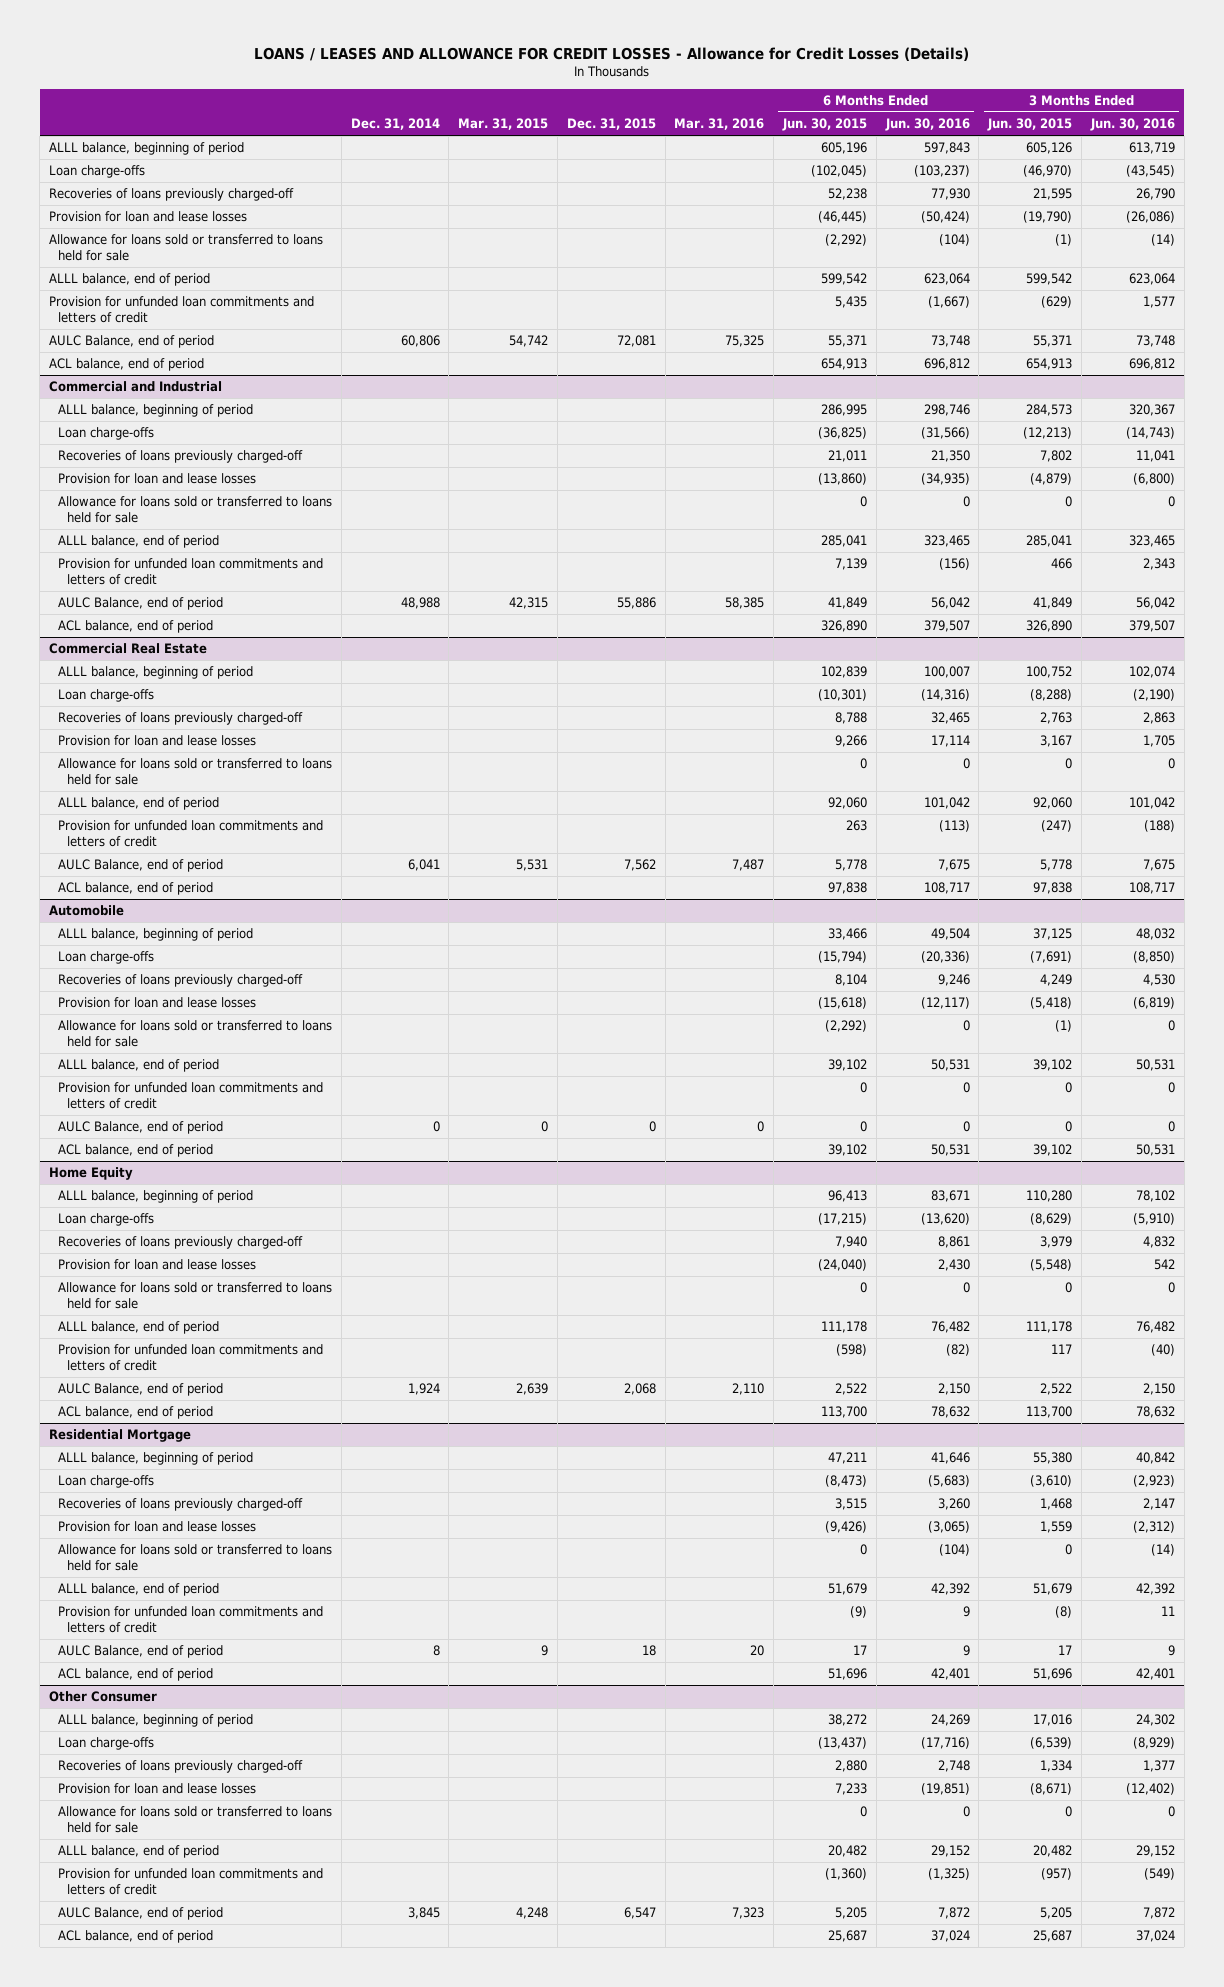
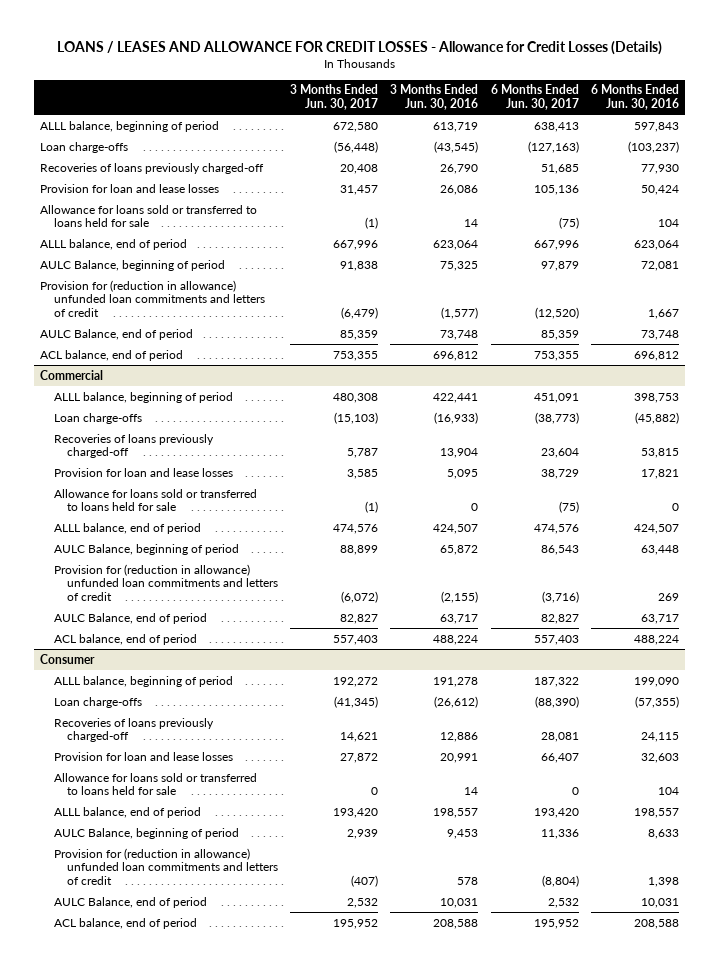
- | Dec. 31, 2014 | Mar. 31, 2015 | Dec. 31, 2015 | Mar. 31, 2016 | 6 Months Ended Jun. 30, 2015 | 6 Months Ended Jun. 30, 2016 | 3 Months Ended Jun. 30, 2015 | 3 Months Ended Jun. 30, 2016
+ | 3 Months Ended Jun. 30, 2017 | 3 Months Ended Jun. 30, 2016 | 6 Months Ended Jun. 30, 2017 | 6 Months Ended Jun. 30, 2016
- Provision for loan and lease losses | | | | | (46,445) | (50,424) | (19,790) | (26,086)
- Allowance for loans sold or transferred to loans held for sale | | | | | (2,292) | (104) | (1) | (14)
+ Provision for loan and lease losses | 31,457 | 26,086 | 105,136 | 50,424
+ Allowance for loans sold or transferred to loans held for sale | (1) | 14 | (75) | 104
- Provision for unfunded loan commitments and letters of credit | | | | | 5,435 | (1,667) | (629) | 1,577
+ AULC Balance, beginning of period | 91,838 | 75,325 | 97,879 | 72,081
+ Provision for (reduction in allowance) unfunded loan commitments and letters of credit | (6,479) | (1,577) | (12,520) | 1,667
- Commercial and Industrial
- ALLL balance, beginning of period | | | | | 286,995 | 298,746 | 284,573 | 320,367
- Loan charge-offs | | | | | (36,825) | (31,566) | (12,213) | (14,743)
- Recoveries of loans previously charged-off | | | | | 21,011 | 21,350 | 7,802 | 11,041
- Provision for loan and lease losses | | | | | (13,860) | (34,935) | (4,879) | (6,800)
- Allowance for loans sold or transferred to loans held for sale | | | | | 0 | 0 | 0 | 0
- ALLL balance, end of period | | | | | 285,041 | 323,465 | 285,041 | 323,465
- Provision for unfunded loan commitments and letters of credit | | | | | 7,139 | (156) | 466 | 2,343
- AULC Balance, end of period | 48,988 | 42,315 | 55,886 | 58,385 | 41,849 | 56,042 | 41,849 | 56,042
- ACL balance, end of period | | | | | 326,890 | 379,507 | 326,890 | 379,507
- Commercial Real Estate
- ALLL balance, beginning of period | | | | | 102,839 | 100,007 | 100,752 | 102,074
- Loan charge-offs | | | | | (10,301) | (14,316) | (8,288) | (2,190)
- Recoveries of loans previously charged-off | | | | | 8,788 | 32,465 | 2,763 | 2,863
- Provision for loan and lease losses | | | | | 9,266 | 17,114 | 3,167 | 1,705
- Allowance for loans sold or transferred to loans held for sale | | | | | 0 | 0 | 0 | 0
- ALLL balance, end of period | | | | | 92,060 | 101,042 | 92,060 | 101,042
- Provision for unfunded loan commitments and letters of credit | | | | | 263 | (113) | (247) | (188)
- AULC Balance, end of period | 6,041 | 5,531 | 7,562 | 7,487 | 5,778 | 7,675 | 5,778 | 7,675
- ACL balance, end of period | | | | | 97,838 | 108,717 | 97,838 | 108,717
- Automobile
- ALLL balance, beginning of period | | | | | 33,466 | 49,504 | 37,125 | 48,032
- Loan charge-offs | | | | | (15,794) | (20,336) | (7,691) | (8,850)
- Recoveries of loans previously charged-off | | | | | 8,104 | 9,246 | 4,249 | 4,530
- Provision for loan and lease losses | | | | | (15,618) | (12,117) | (5,418) | (6,819)
- Allowance for loans sold or transferred to loans held for sale | | | | | (2,292) | 0 | (1) | 0
- ALLL balance, end of period | | | | | 39,102 | 50,531 | 39,102 | 50,531
- Provision for unfunded loan commitments and letters of credit | | | | | 0 | 0 | 0 | 0
- AULC Balance, end of period | 0 | 0 | 0 | 0 | 0 | 0 | 0 | 0
- ACL balance, end of period | | | | | 39,102 | 50,531 | 39,102 | 50,531
- Home Equity
- ALLL balance, beginning of period | | | | | 96,413 | 83,671 | 110,280 | 78,102
- Loan charge-offs | | | | | (17,215) | (13,620) | (8,629) | (5,910)
- Recoveries of loans previously charged-off | | | | | 7,940 | 8,861 | 3,979 | 4,832
- Provision for loan and lease losses | | | | | (24,040) | 2,430 | (5,548) | 542
- Allowance for loans sold or transferred to loans held for sale | | | | | 0 | 0 | 0 | 0
- ALLL balance, end of period | | | | | 111,178 | 76,482 | 111,178 | 76,482
- Provision for unfunded loan commitments and letters of credit | | | | | (598) | (82) | 117 | (40)
- AULC Balance, end of period | 1,924 | 2,639 | 2,068 | 2,110 | 2,522 | 2,150 | 2,522 | 2,150
- ACL balance, end of period | | | | | 113,700 | 78,632 | 113,700 | 78,632
- Residential Mortgage
- ALLL balance, beginning of period | | | | | 47,211 | 41,646 | 55,380 | 40,842
- Loan charge-offs | | | | | (8,473) | (5,683) | (3,610) | (2,923)
- Recoveries of loans previously charged-off | | | | | 3,515 | 3,260 | 1,468 | 2,147
- Provision for loan and lease losses | | | | | (9,426) | (3,065) | 1,559 | (2,312)
- Allowance for loans sold or transferred to loans held for sale | | | | | 0 | (104) | 0 | (14)
- ALLL balance, end of period | | | | | 51,679 | 42,392 | 51,679 | 42,392
- Provision for unfunded loan commitments and letters of credit | | | | | (9) | 9 | (8) | 11
- AULC Balance, end of period | 8 | 9 | 18 | 20 | 17 | 9 | 17 | 9
- ACL balance, end of period | | | | | 51,696 | 42,401 | 51,696 | 42,401
- Other Consumer
- ALLL balance, beginning of period | | | | | 38,272 | 24,269 | 17,016 | 24,302
- Loan charge-offs | | | | | (13,437) | (17,716) | (6,539) | (8,929)
- Recoveries of loans previously charged-off | | | | | 2,880 | 2,748 | 1,334 | 1,377
- Provision for loan and lease losses | | | | | 7,233 | (19,851) | (8,671) | (12,402)
+ Commercial
+ ALLL balance, beginning of period | 480,308 | 422,441 | 451,091 | 398,753
+ Loan charge-offs | (15,103) | (16,933) | (38,773) | (45,882)
+ Recoveries of loans previously charged-off | 5,787 | 13,904 | 23,604 | 53,815
+ Provision for loan and lease losses | 3,585 | 5,095 | 38,729 | 17,821
- ALLL balance, end of period | | | | | 20,482 | 29,152 | 20,482 | 29,152
- Provision for unfunded loan commitments and letters of credit | | | | | (1,360) | (1,325) | (957) | (549)
- AULC Balance, end of period | 3,845 | 4,248 | 6,547 | 7,323 | 5,205 | 7,872 | 5,205 | 7,872
- ACL balance, end of period | | | | | 25,687 | 37,024 | 25,687 | 37,024
+ ALLL balance, end of period | 474,576 | 424,507 | 474,576 | 424,507
+ AULC Balance, beginning of period | 88,899 | 65,872 | 86,543 | 63,448
+ Provision for (reduction in allowance) unfunded loan commitments and letters of credit | (6,072) | (2,155) | (3,716) | 269
+ AULC Balance, end of period | 82,827 | 63,717 | 82,827 | 63,717
+ ACL balance, end of period | 557,403 | 488,224 | 557,403 | 488,224
+ Consumer
+ ALLL balance, beginning of period | 192,272 | 191,278 | 187,322 | 199,090
+ Loan charge-offs | (41,345) | (26,612) | (88,390) | (57,355)
+ Recoveries of loans previously charged-off | 14,621 | 12,886 | 28,081 | 24,115
+ Provision for loan and lease losses | 27,872 | 20,991 | 66,407 | 32,603
+ Allowance for loans sold or transferred to loans held for sale | 0 | 14 | 0 | 104
+ ALLL balance, end of period | 193,420 | 198,557 | 193,420 | 198,557
+ AULC Balance, beginning of period | 2,939 | 9,453 | 11,336 | 8,633
+ Provision for (reduction in allowance) unfunded loan commitments and letters of credit | (407) | 578 | (8,804) | 1,398
+ AULC Balance, end of period | 2,532 | 10,031 | 2,532 | 10,031
+ ACL balance, end of period | 195,952 | 208,588 | 195,952 | 208,588

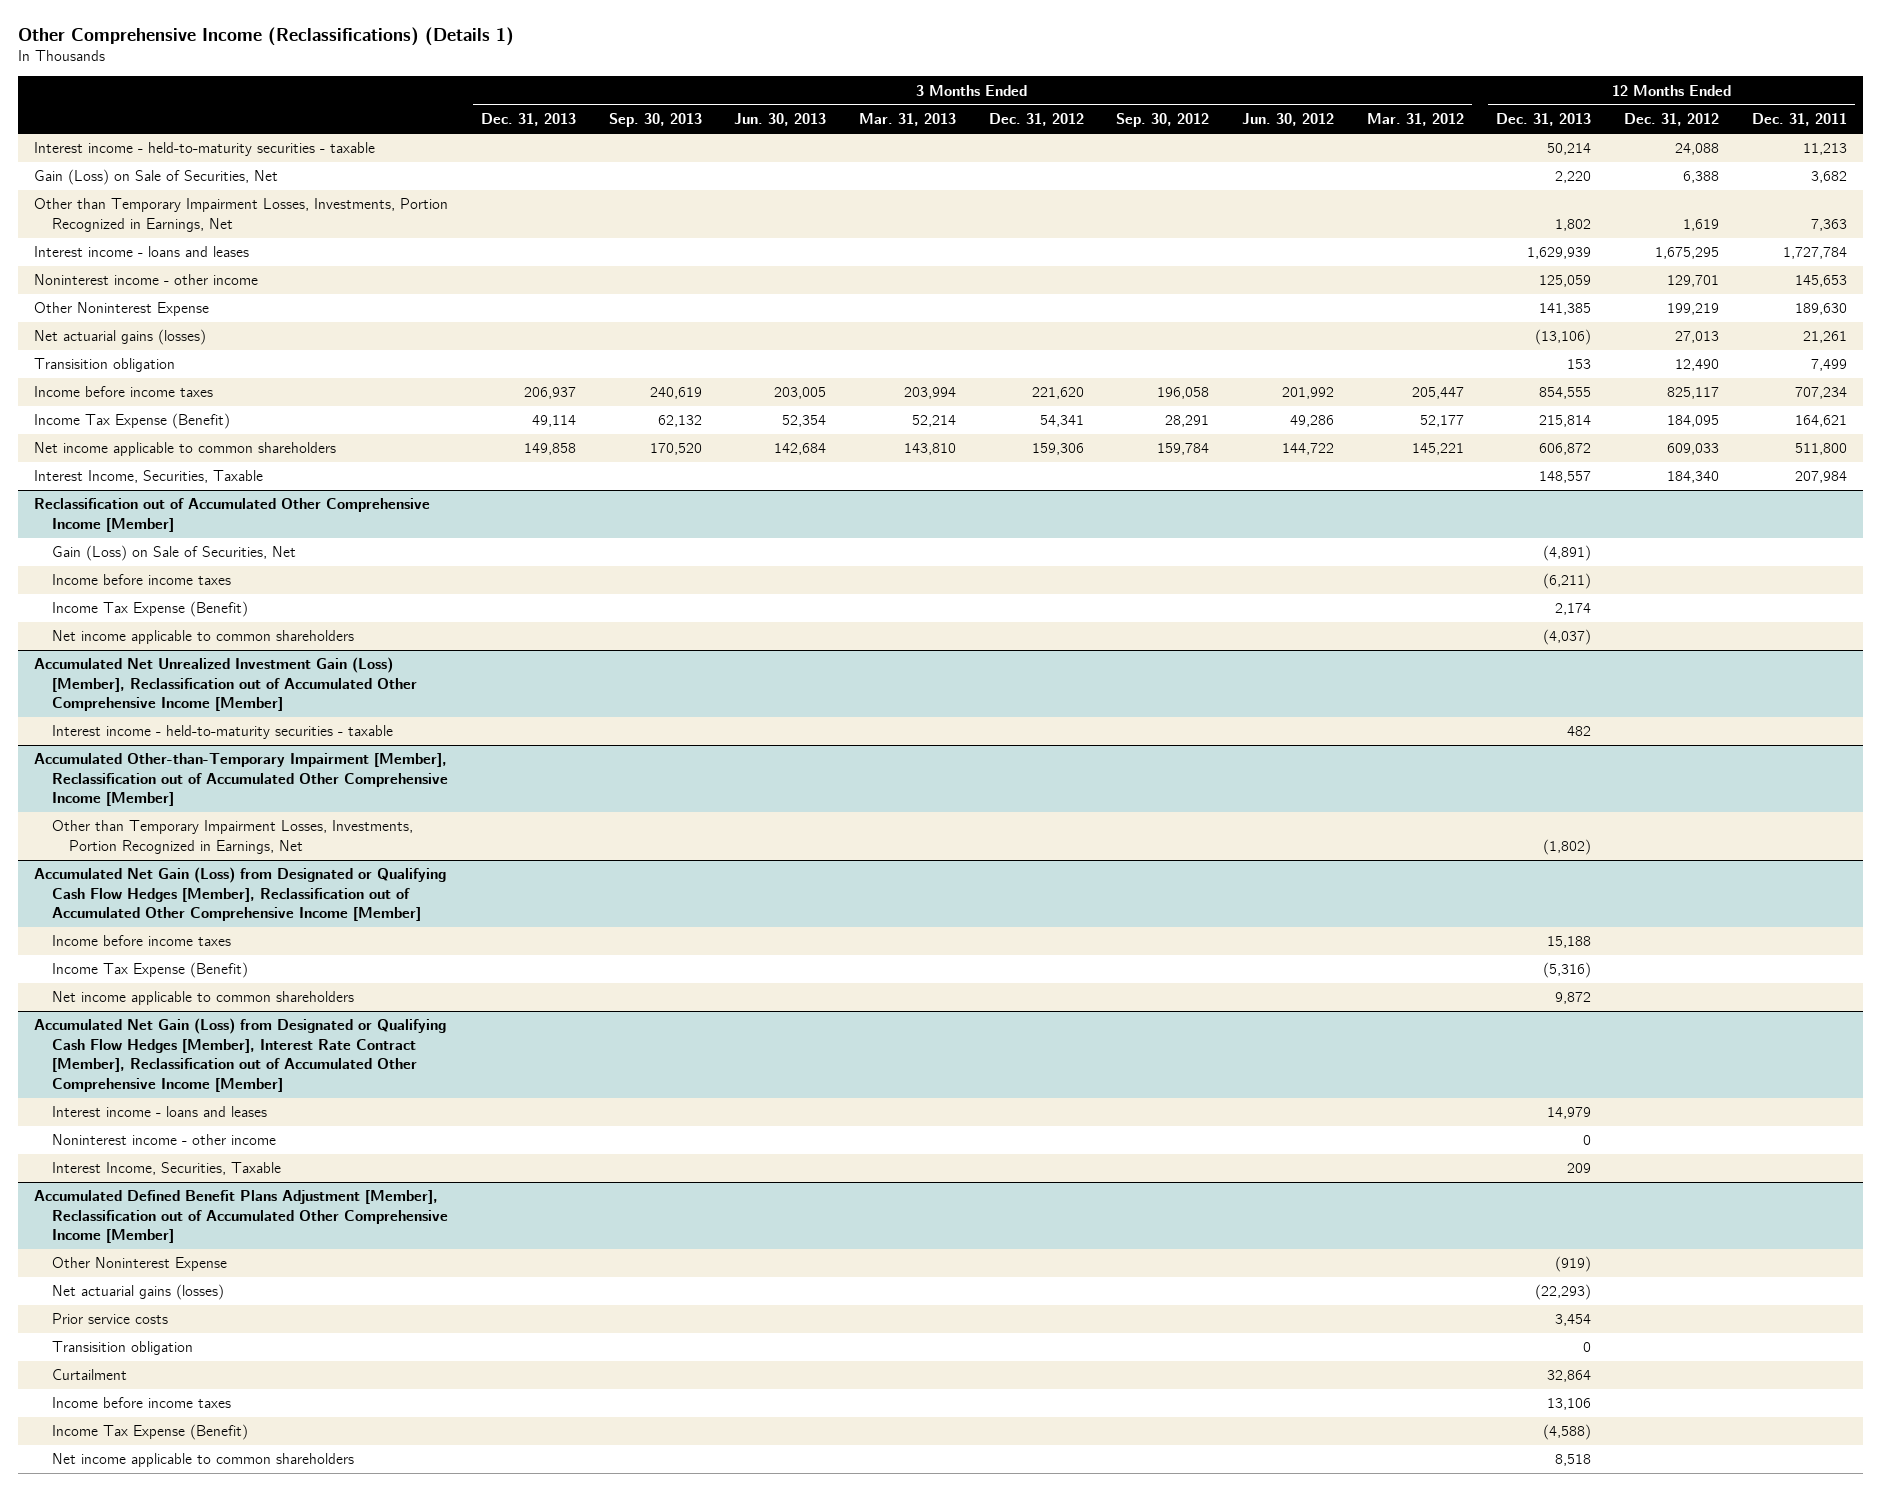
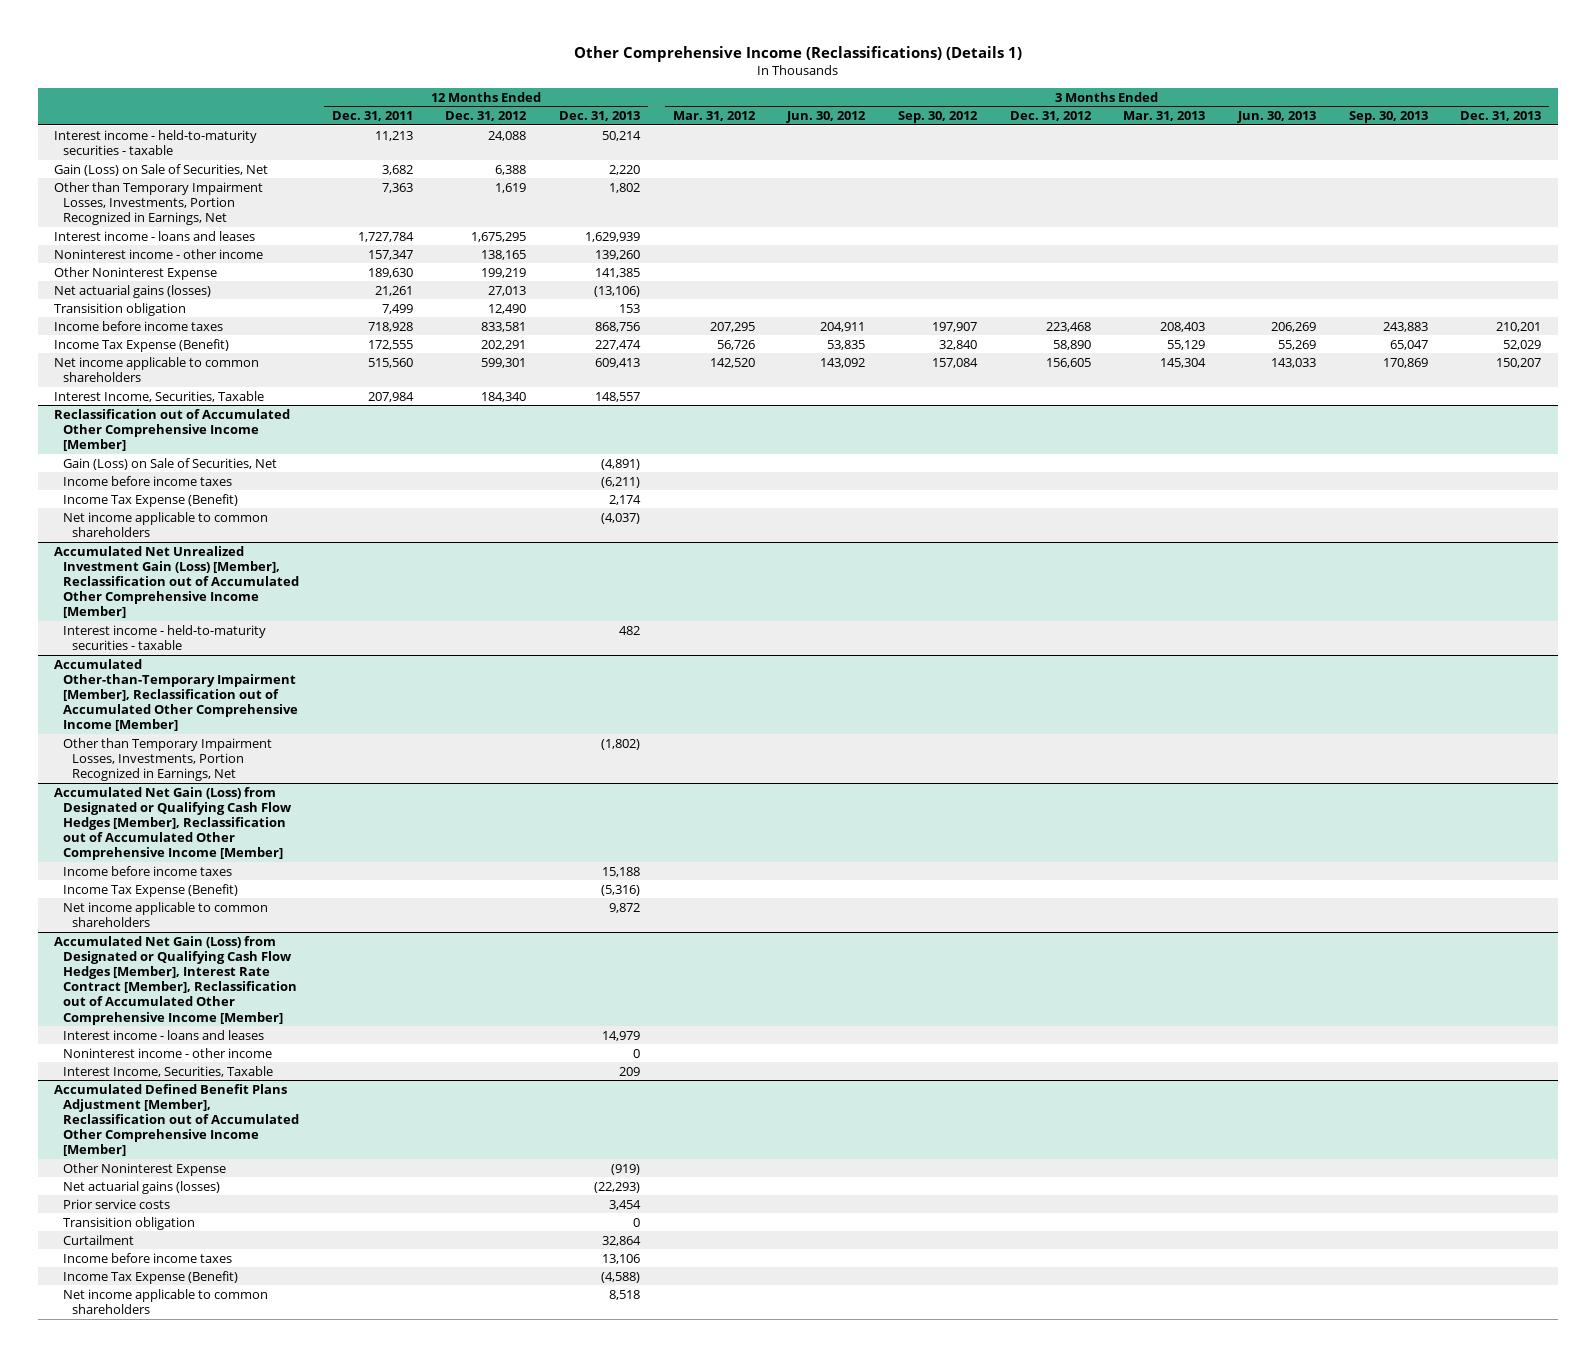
- | 3 Months Ended Dec. 31, 2013 | 3 Months Ended Sep. 30, 2013 | 3 Months Ended Jun. 30, 2013 | 3 Months Ended Mar. 31, 2013 | 3 Months Ended Dec. 31, 2012 | 3 Months Ended Sep. 30, 2012 | 3 Months Ended Jun. 30, 2012 | 3 Months Ended Mar. 31, 2012 | 12 Months Ended Dec. 31, 2013 | 12 Months Ended Dec. 31, 2012 | 12 Months Ended Dec. 31, 2011
+ | 12 Months Ended Dec. 31, 2011 | 12 Months Ended Dec. 31, 2012 | 12 Months Ended Dec. 31, 2013 | 3 Months Ended Mar. 31, 2012 | 3 Months Ended Jun. 30, 2012 | 3 Months Ended Sep. 30, 2012 | 3 Months Ended Dec. 31, 2012 | 3 Months Ended Mar. 31, 2013 | 3 Months Ended Jun. 30, 2013 | 3 Months Ended Sep. 30, 2013 | 3 Months Ended Dec. 31, 2013
- Noninterest income - other income | | | | | | | | | 125,059 | 129,701 | 145,653
+ Noninterest income - other income | 157,347 | 138,165 | 139,260 | | | | | | | |
- Income before income taxes | 206,937 | 240,619 | 203,005 | 203,994 | 221,620 | 196,058 | 201,992 | 205,447 | 854,555 | 825,117 | 707,234
- Income Tax Expense (Benefit) | 49,114 | 62,132 | 52,354 | 52,214 | 54,341 | 28,291 | 49,286 | 52,177 | 215,814 | 184,095 | 164,621
- Net income applicable to common shareholders | 149,858 | 170,520 | 142,684 | 143,810 | 159,306 | 159,784 | 144,722 | 145,221 | 606,872 | 609,033 | 511,800
+ Income before income taxes | 718,928 | 833,581 | 868,756 | 207,295 | 204,911 | 197,907 | 223,468 | 208,403 | 206,269 | 243,883 | 210,201
+ Income Tax Expense (Benefit) | 172,555 | 202,291 | 227,474 | 56,726 | 53,835 | 32,840 | 58,890 | 55,129 | 55,269 | 65,047 | 52,029
+ Net income applicable to common shareholders | 515,560 | 599,301 | 609,413 | 142,520 | 143,092 | 157,084 | 156,605 | 145,304 | 143,033 | 170,869 | 150,207

